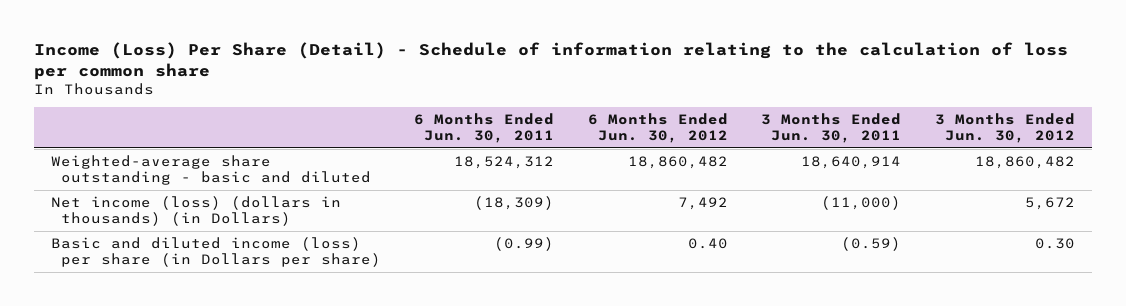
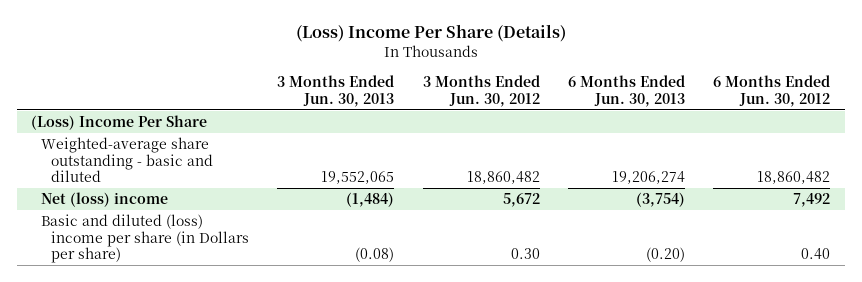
- Income (Loss) Per Share (Detail) - Schedule of information relating to the calculation of loss per common share
+ (Loss) Income Per Share (Details)
- | 6 Months Ended Jun. 30, 2011 | 6 Months Ended Jun. 30, 2012 | 3 Months Ended Jun. 30, 2011 | 3 Months Ended Jun. 30, 2012
+ | 3 Months Ended Jun. 30, 2013 | 3 Months Ended Jun. 30, 2012 | 6 Months Ended Jun. 30, 2013 | 6 Months Ended Jun. 30, 2012
+ (Loss) Income Per Share
- Net income (loss) (dollars in thousands) (in Dollars) | (18,309) | 7,492 | (11,000) | 5,672
- Basic and diluted income (loss) per share (in Dollars per share) | (0.99) | 0.40 | (0.59) | 0.30
+ Net (loss) income | (1,484) | 5,672 | (3,754) | 7,492
+ Basic and diluted (loss) income per share (in Dollars per share) | (0.08) | 0.30 | (0.20) | 0.40

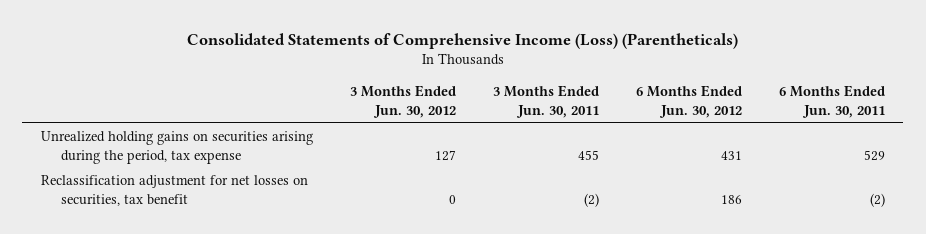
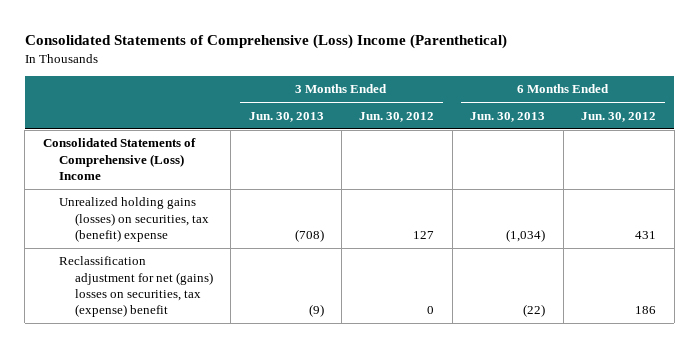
- Consolidated Statements of Comprehensive Income (Loss) (Parentheticals)
+ Consolidated Statements of Comprehensive (Loss) Income (Parenthetical)
- | 3 Months Ended Jun. 30, 2012 | 3 Months Ended Jun. 30, 2011 | 6 Months Ended Jun. 30, 2012 | 6 Months Ended Jun. 30, 2011
+ | 3 Months Ended Jun. 30, 2013 | 3 Months Ended Jun. 30, 2012 | 6 Months Ended Jun. 30, 2013 | 6 Months Ended Jun. 30, 2012
- Unrealized holding gains on securities arising during the period, tax expense | 127 | 455 | 431 | 529
- Reclassification adjustment for net losses on securities, tax benefit | 0 | (2) | 186 | (2)
+ Consolidated Statements of Comprehensive (Loss) Income
+ Unrealized holding gains (losses) on securities, tax (benefit) expense | (708) | 127 | (1,034) | 431
+ Reclassification adjustment for net (gains) losses on securities, tax (expense) benefit | (9) | 0 | (22) | 186

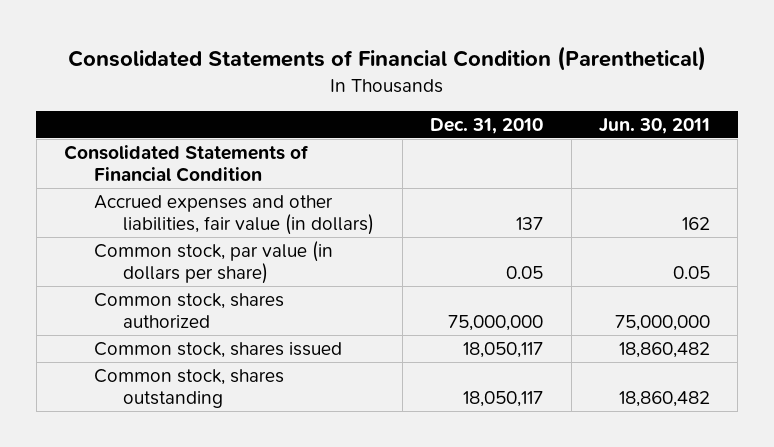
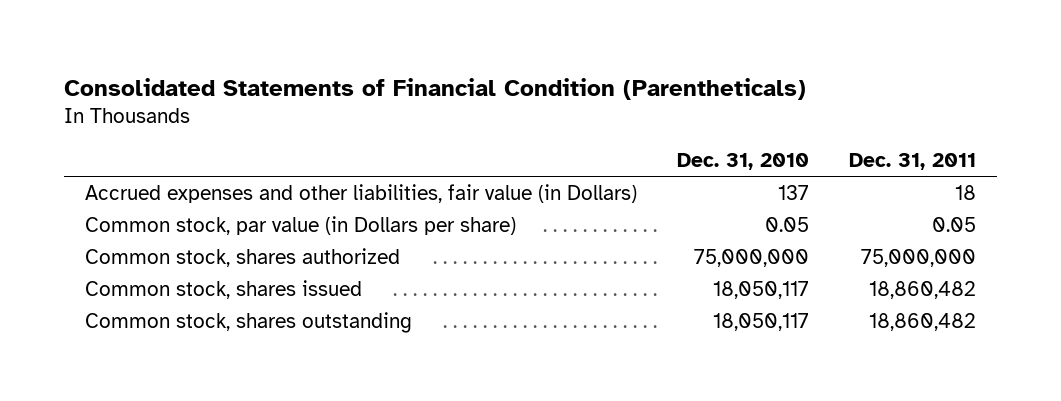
- Consolidated Statements of Financial Condition (Parenthetical)
+ Consolidated Statements of Financial Condition (Parentheticals)
- | Dec. 31, 2010 | Jun. 30, 2011
+ | Dec. 31, 2010 | Dec. 31, 2011
- Consolidated Statements of Financial Condition
- Accrued expenses and other liabilities, fair value (in dollars) | 137 | 162
- Common stock, par value (in dollars per share) | 0.05 | 0.05
+ Accrued expenses and other liabilities, fair value (in Dollars) | 137 | 18
+ Common stock, par value (in Dollars per share) | 0.05 | 0.05

